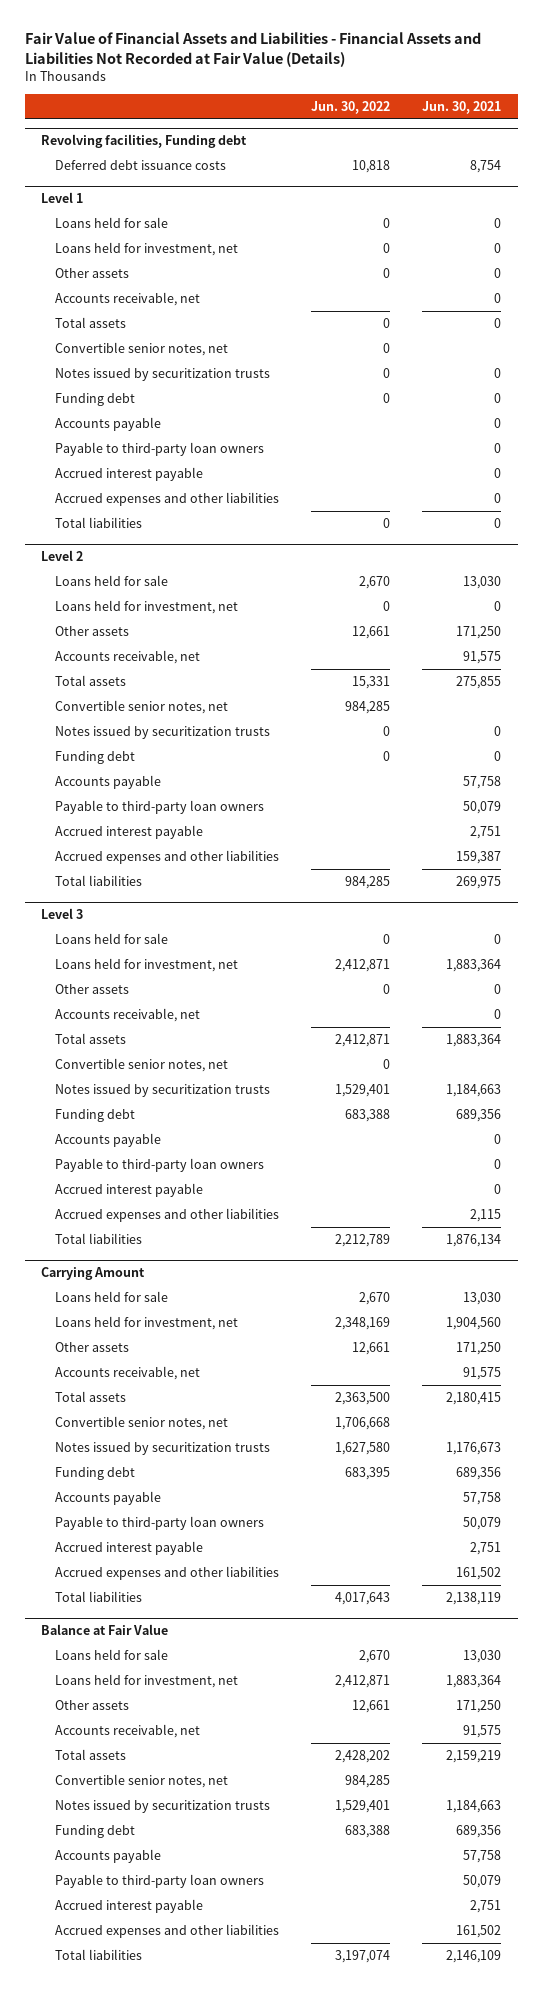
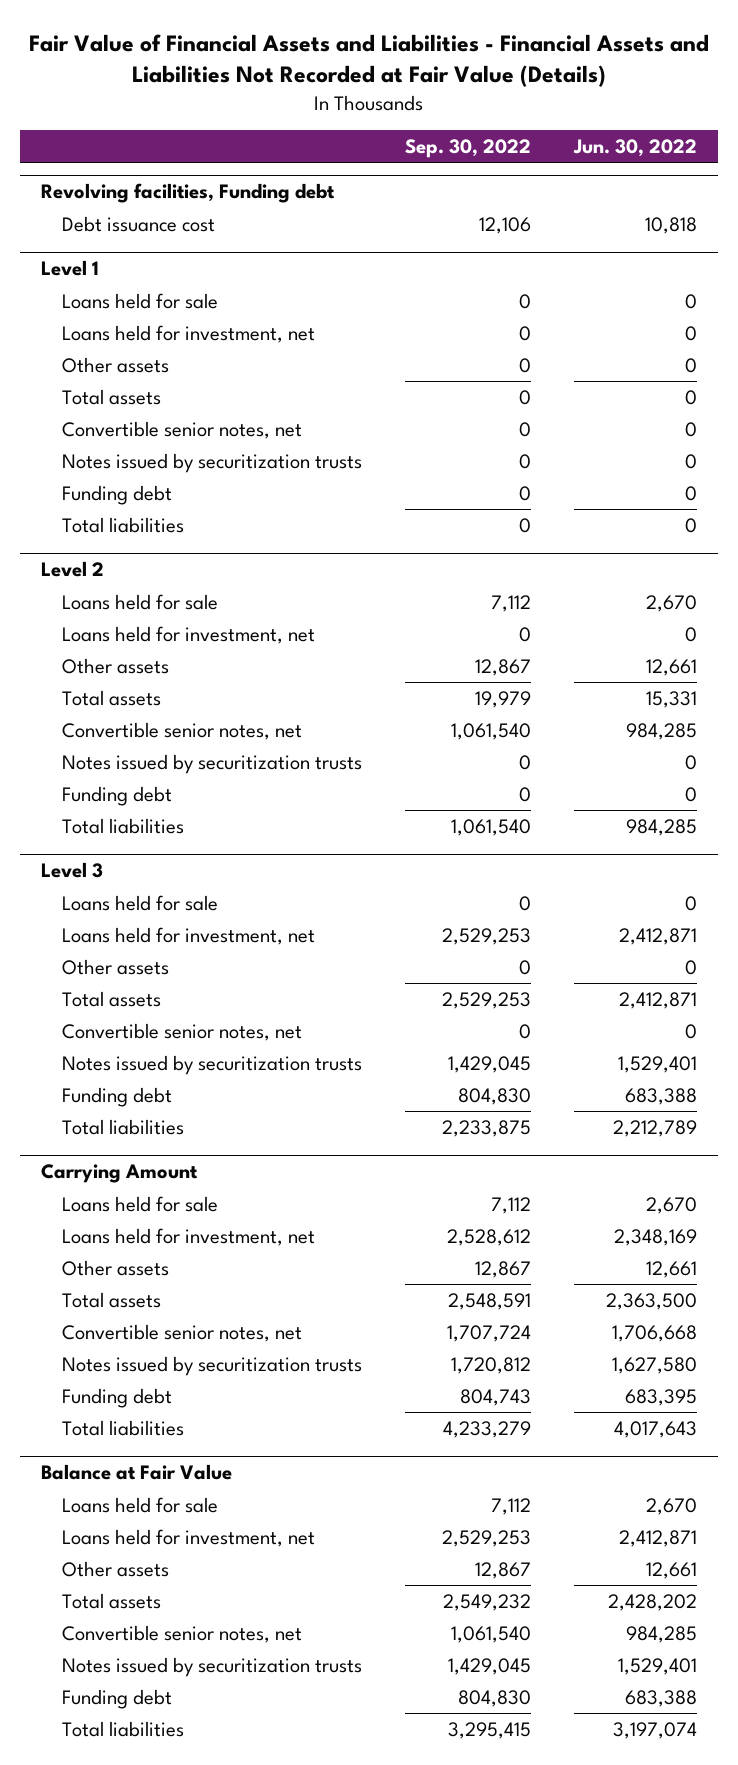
- | Jun. 30, 2022 | Jun. 30, 2021
+ | Sep. 30, 2022 | Jun. 30, 2022
@ Revolving facilities, Funding debt
- Deferred debt issuance costs | 10,818 | 8,754
+ Debt issuance cost | 12,106 | 10,818
@ Level 1
- Accounts receivable, net | | 0
- Accounts payable | | 0
- Payable to third-party loan owners | | 0
- Accrued interest payable | | 0
- Accrued expenses and other liabilities | | 0
@ Level 2
- Accounts receivable, net | | 91,575
- Accounts payable | | 57,758
- Payable to third-party loan owners | | 50,079
- Accrued interest payable | | 2,751
- Accrued expenses and other liabilities | | 159,387
@ Level 3
- Accounts receivable, net | | 0
- Accounts payable | | 0
- Payable to third-party loan owners | | 0
- Accrued interest payable | | 0
- Accrued expenses and other liabilities | | 2,115
@ Carrying Amount
- Accounts receivable, net | | 91,575
- Accounts payable | | 57,758
- Payable to third-party loan owners | | 50,079
- Accrued interest payable | | 2,751
- Accrued expenses and other liabilities | | 161,502
@ Balance at Fair Value
- Accounts receivable, net | | 91,575
- Accounts payable | | 57,758
- Payable to third-party loan owners | | 50,079
- Accrued interest payable | | 2,751
- Accrued expenses and other liabilities | | 161,502

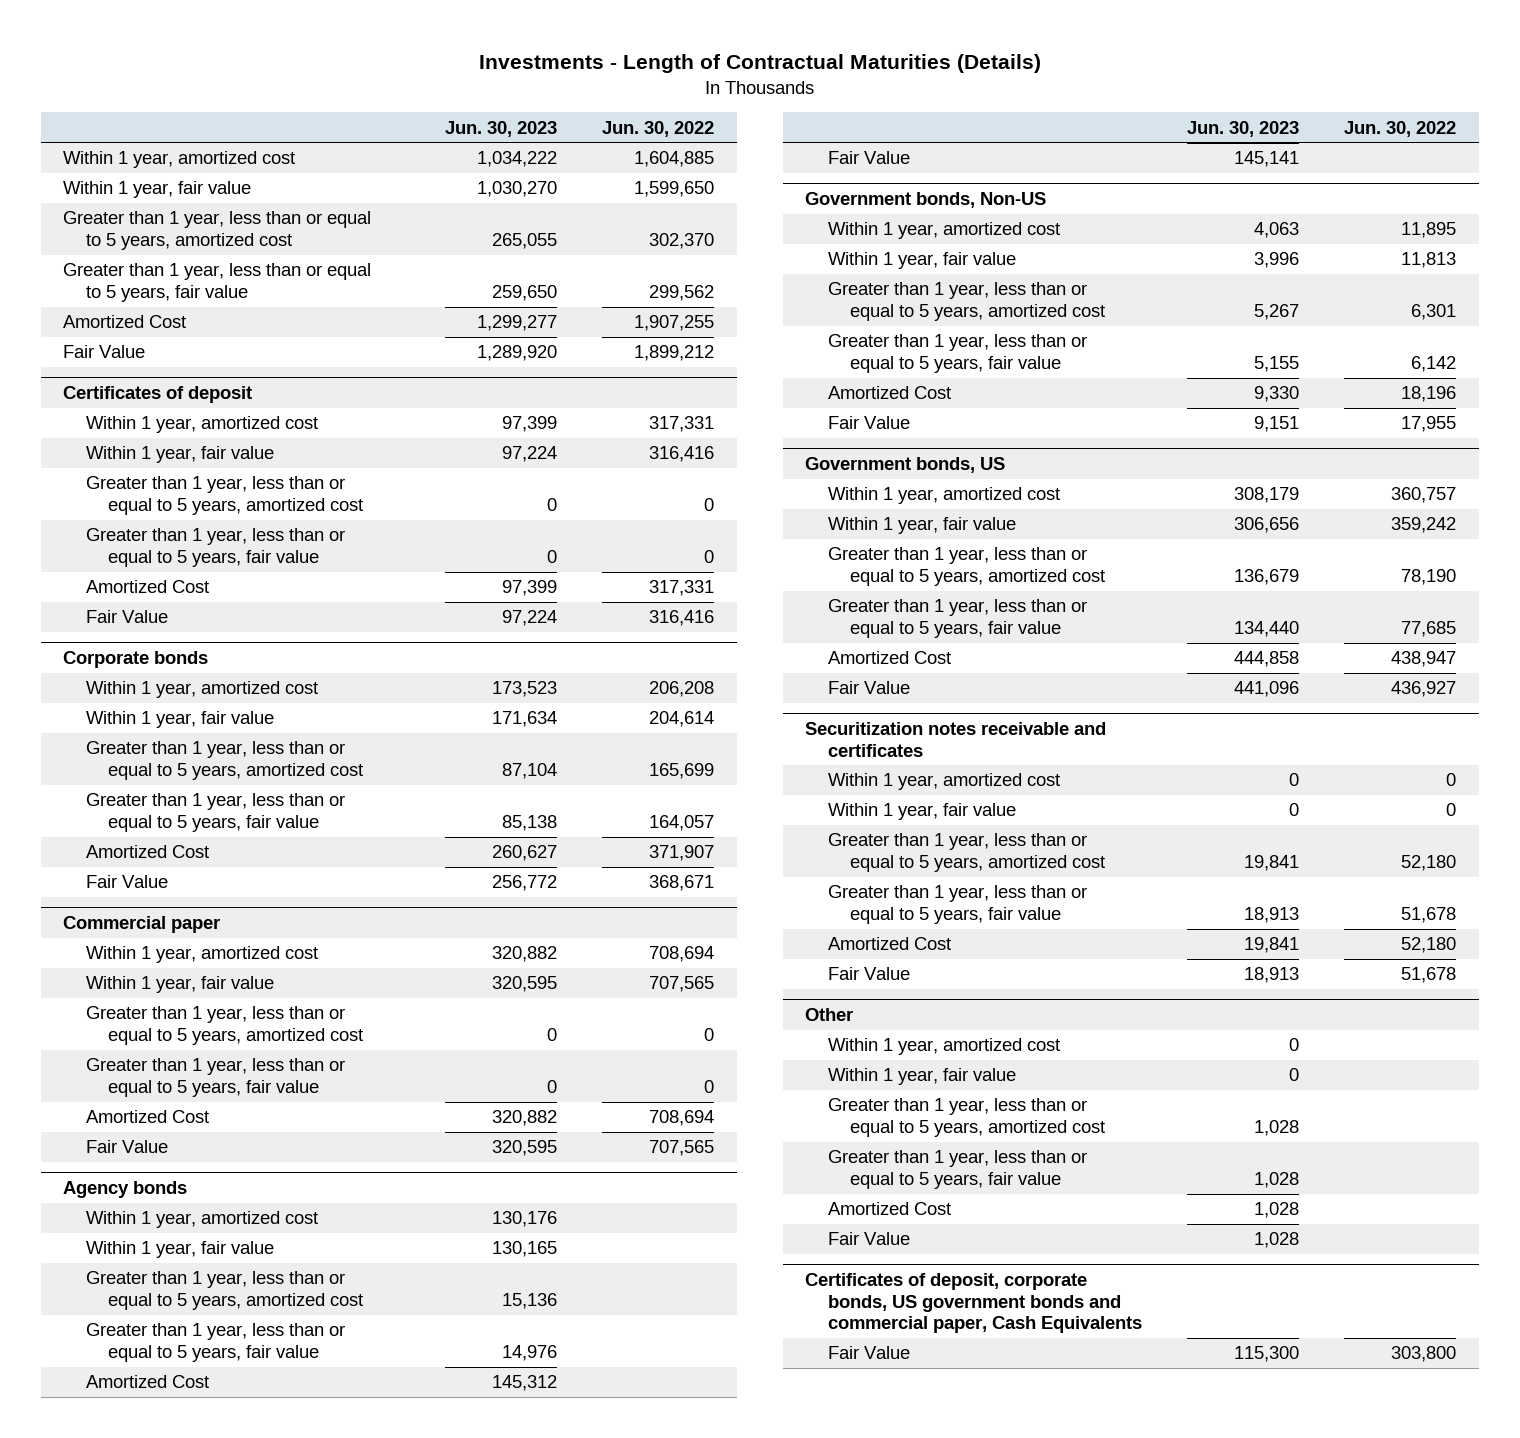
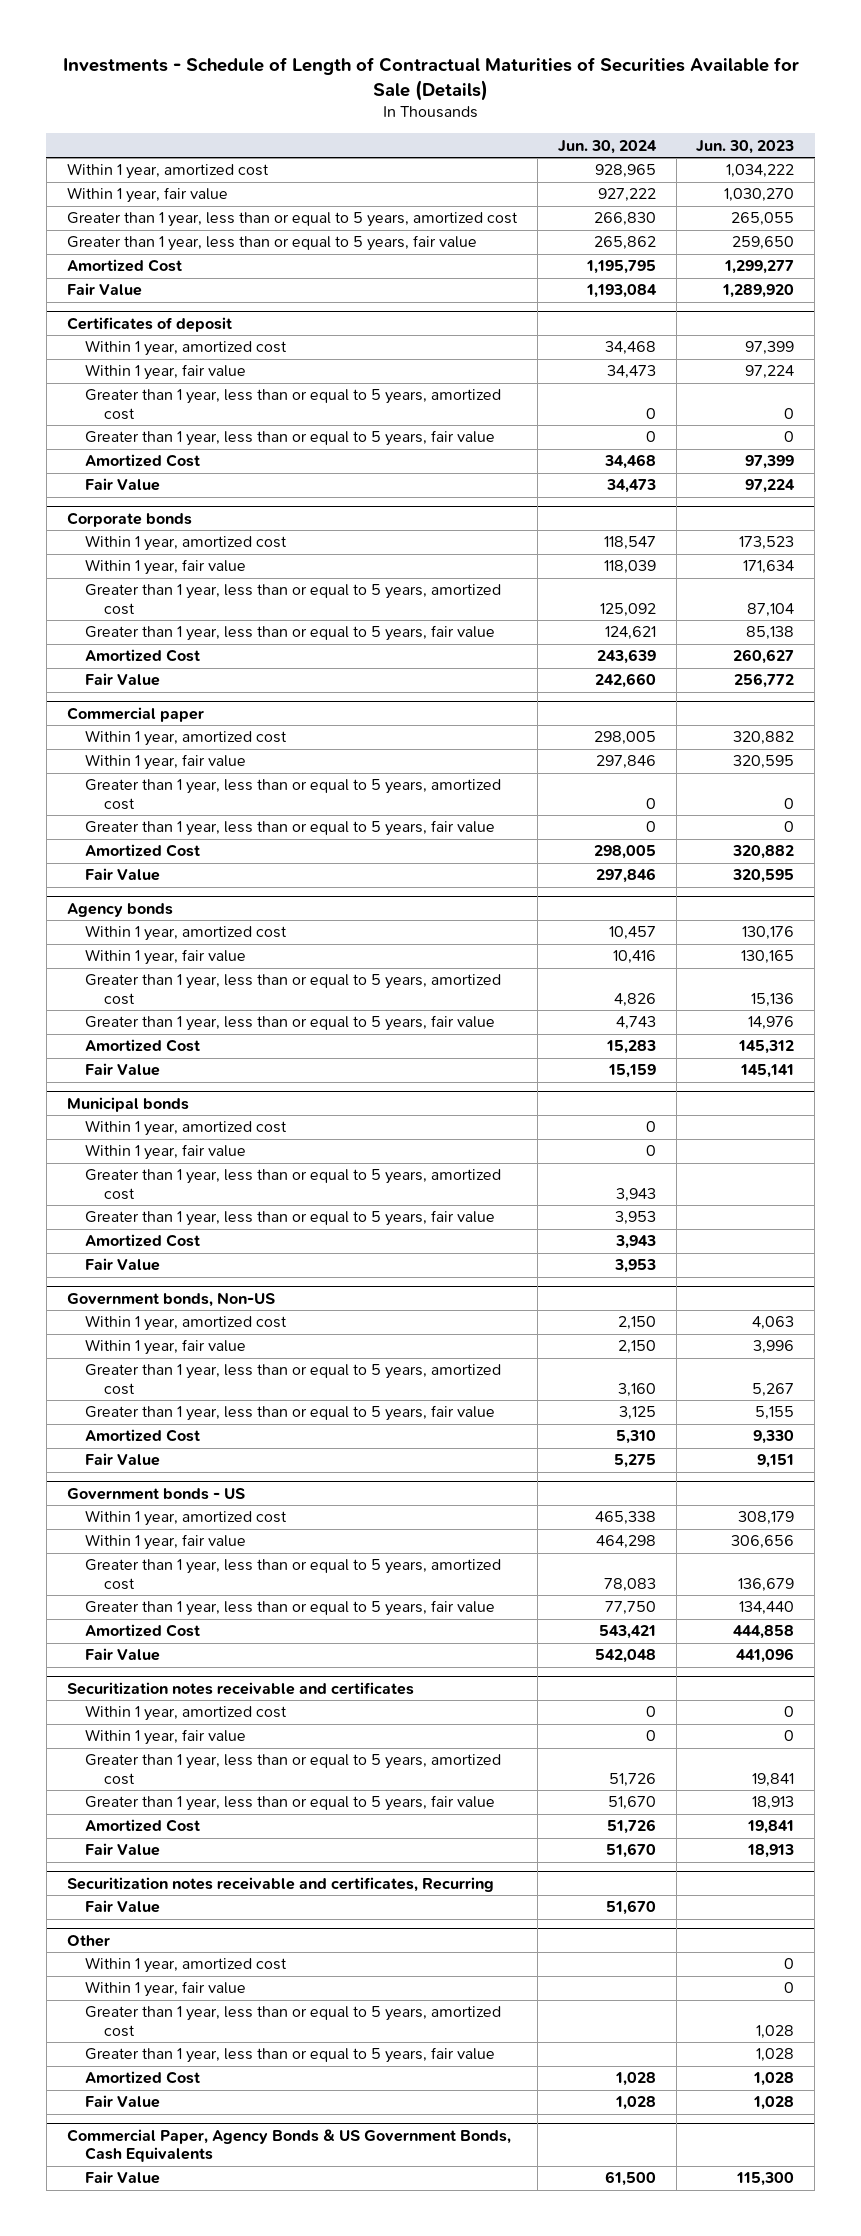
- Investments - Length of Contractual Maturities (Details)
+ Investments - Schedule of Length of Contractual Maturities of Securities Available for Sale (Details)
- | Jun. 30, 2023 | Jun. 30, 2022
+ | Jun. 30, 2024 | Jun. 30, 2023
+ Municipal bonds
+ Within 1 year, amortized cost | 0 |
+ Within 1 year, fair value | 0 |
+ Greater than 1 year, less than or equal to 5 years, amortized cost | 3,943 |
+ Greater than 1 year, less than or equal to 5 years, fair value | 3,953 |
+ Amortized Cost | 3,943 |
+ Fair Value | 3,953 |
- Government bonds, US
+ Government bonds - US
+ Securitization notes receivable and certificates, Recurring
+ Fair Value | 51,670 |
- Certificates of deposit, corporate bonds, US government bonds and commercial paper, Cash Equivalents
+ Commercial Paper, Agency Bonds & US Government Bonds, Cash Equivalents

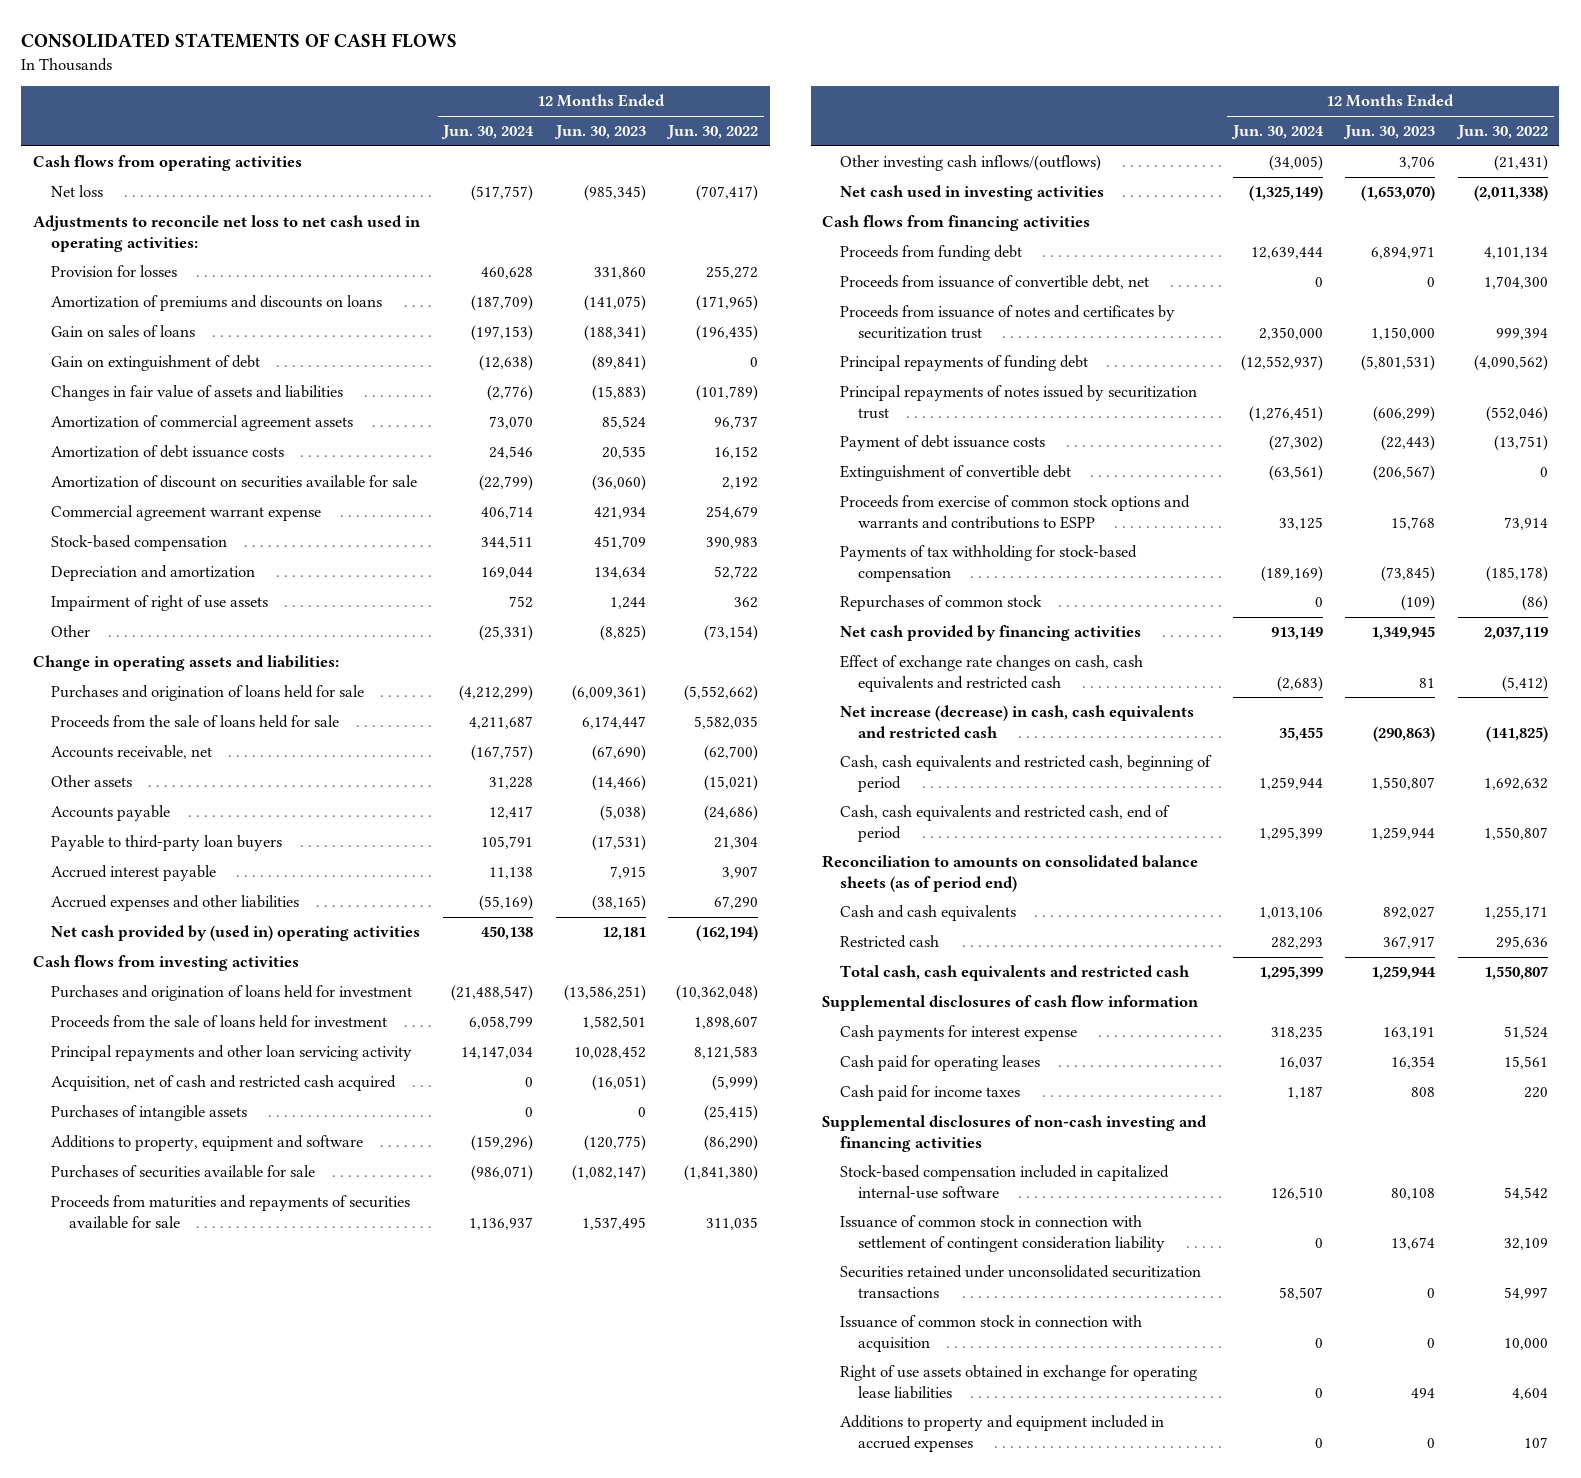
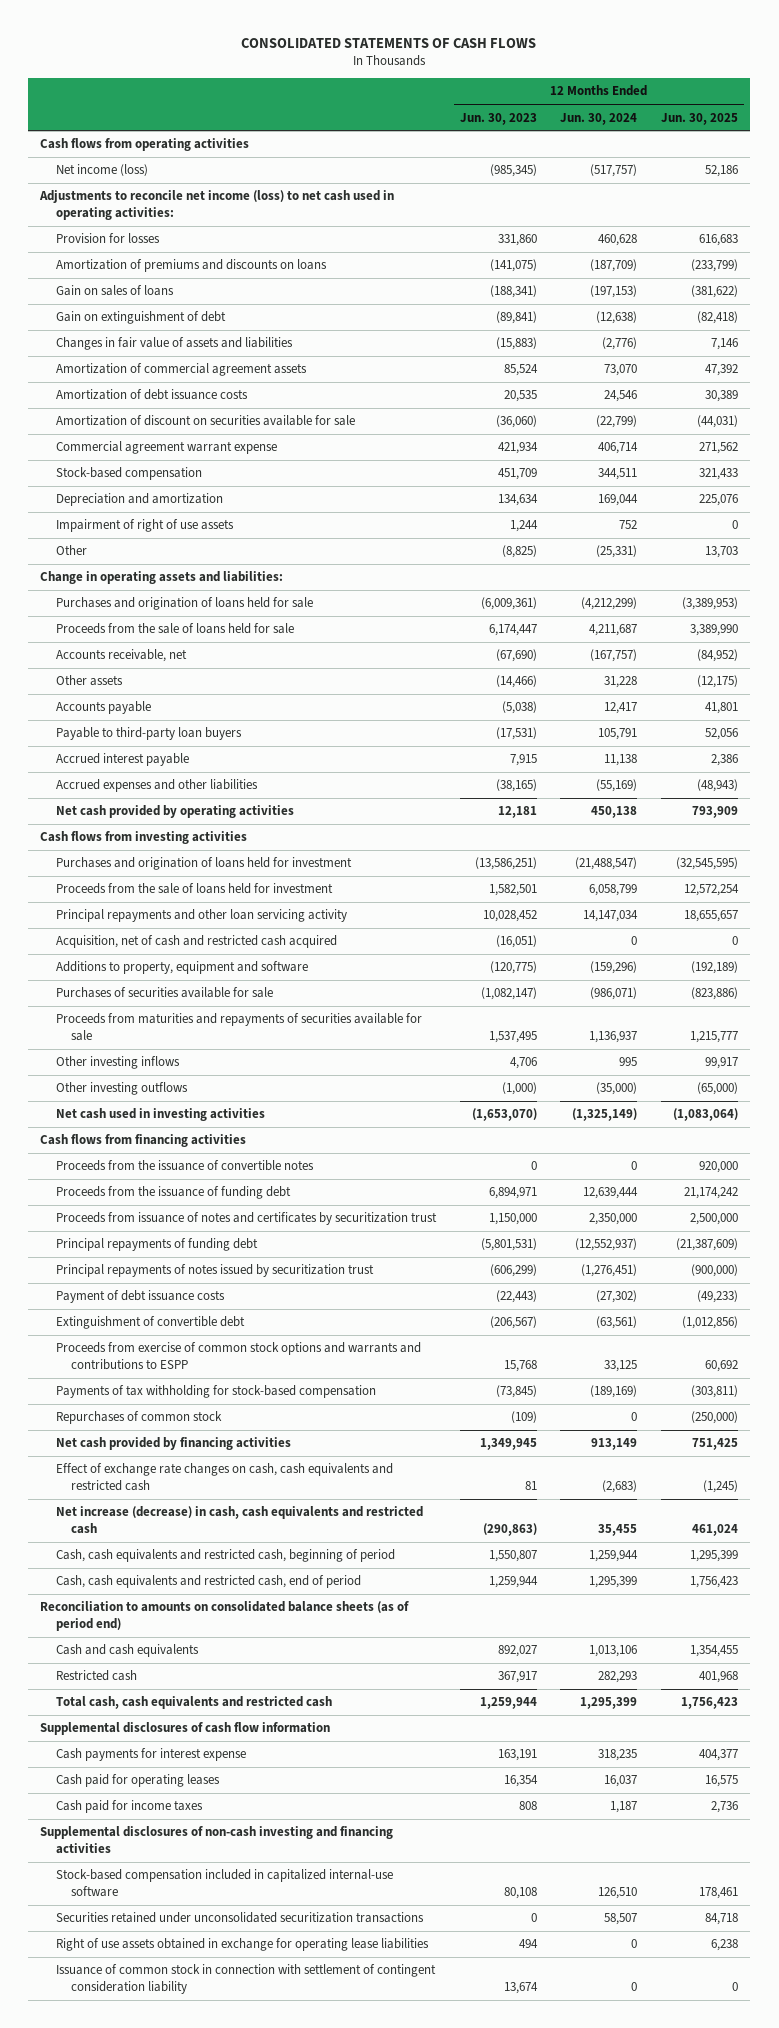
- | 12 Months Ended Jun. 30, 2024 | 12 Months Ended Jun. 30, 2023 | 12 Months Ended Jun. 30, 2022
+ | 12 Months Ended Jun. 30, 2023 | 12 Months Ended Jun. 30, 2024 | 12 Months Ended Jun. 30, 2025
- Net loss | (517,757) | (985,345) | (707,417)
- Adjustments to reconcile net loss to net cash used in operating activities:
+ Net income (loss) | (985,345) | (517,757) | 52,186
+ Adjustments to reconcile net income (loss) to net cash used in operating activities:
- Net cash provided by (used in) operating activities | 450,138 | 12,181 | (162,194)
+ Net cash provided by operating activities | 12,181 | 450,138 | 793,909
- Purchases of intangible assets | 0 | 0 | (25,415)
- Other investing cash inflows/(outflows) | (34,005) | 3,706 | (21,431)
+ Other investing inflows | 4,706 | 995 | 99,917
+ Other investing outflows | (1,000) | (35,000) | (65,000)
- Proceeds from funding debt | 12,639,444 | 6,894,971 | 4,101,134
- Proceeds from issuance of convertible debt, net | 0 | 0 | 1,704,300
+ Proceeds from the issuance of convertible notes | 0 | 0 | 920,000
+ Proceeds from the issuance of funding debt | 6,894,971 | 12,639,444 | 21,174,242
- Issuance of common stock in connection with acquisition | 0 | 0 | 10,000
- Additions to property and equipment included in accrued expenses | 0 | 0 | 107
moved down: Issuance of common stock in connection with settlement of contingent consideration liability | 13,674 | 0 | 0

